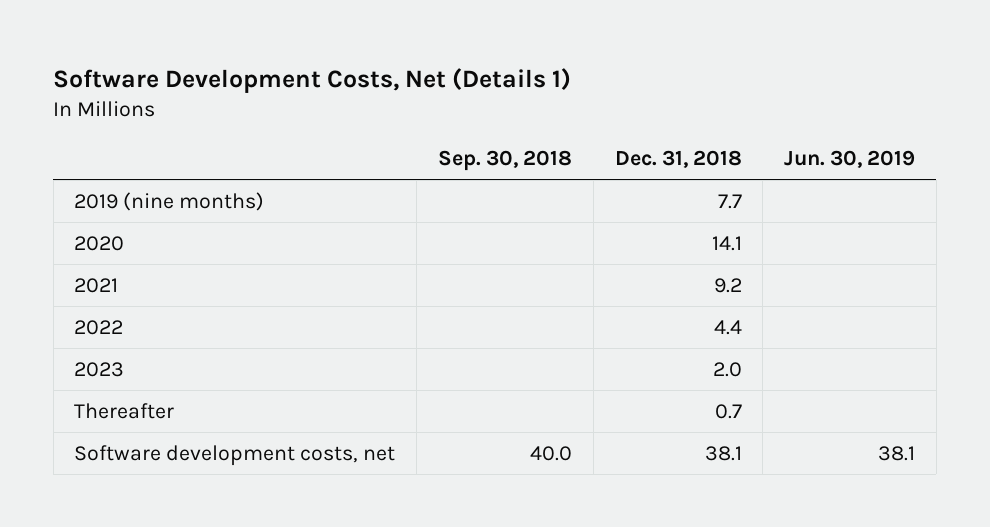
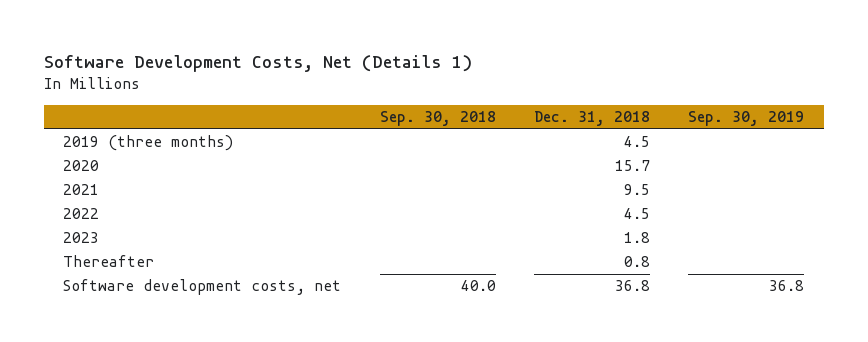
- | Sep. 30, 2018 | Dec. 31, 2018 | Jun. 30, 2019
+ | Sep. 30, 2018 | Dec. 31, 2018 | Sep. 30, 2019
- 2019 (nine months) | | 7.7 |
- 2020 | | 14.1 |
- 2021 | | 9.2 |
- 2022 | | 4.4 |
- 2023 | | 2.0 |
- Thereafter | | 0.7 |
- Software development costs, net | 40.0 | 38.1 | 38.1
+ 2019 (three months) | | 4.5 |
+ 2020 | | 15.7 |
+ 2021 | | 9.5 |
+ 2022 | | 4.5 |
+ 2023 | | 1.8 |
+ Thereafter | | 0.8 |
+ Software development costs, net | 40.0 | 36.8 | 36.8

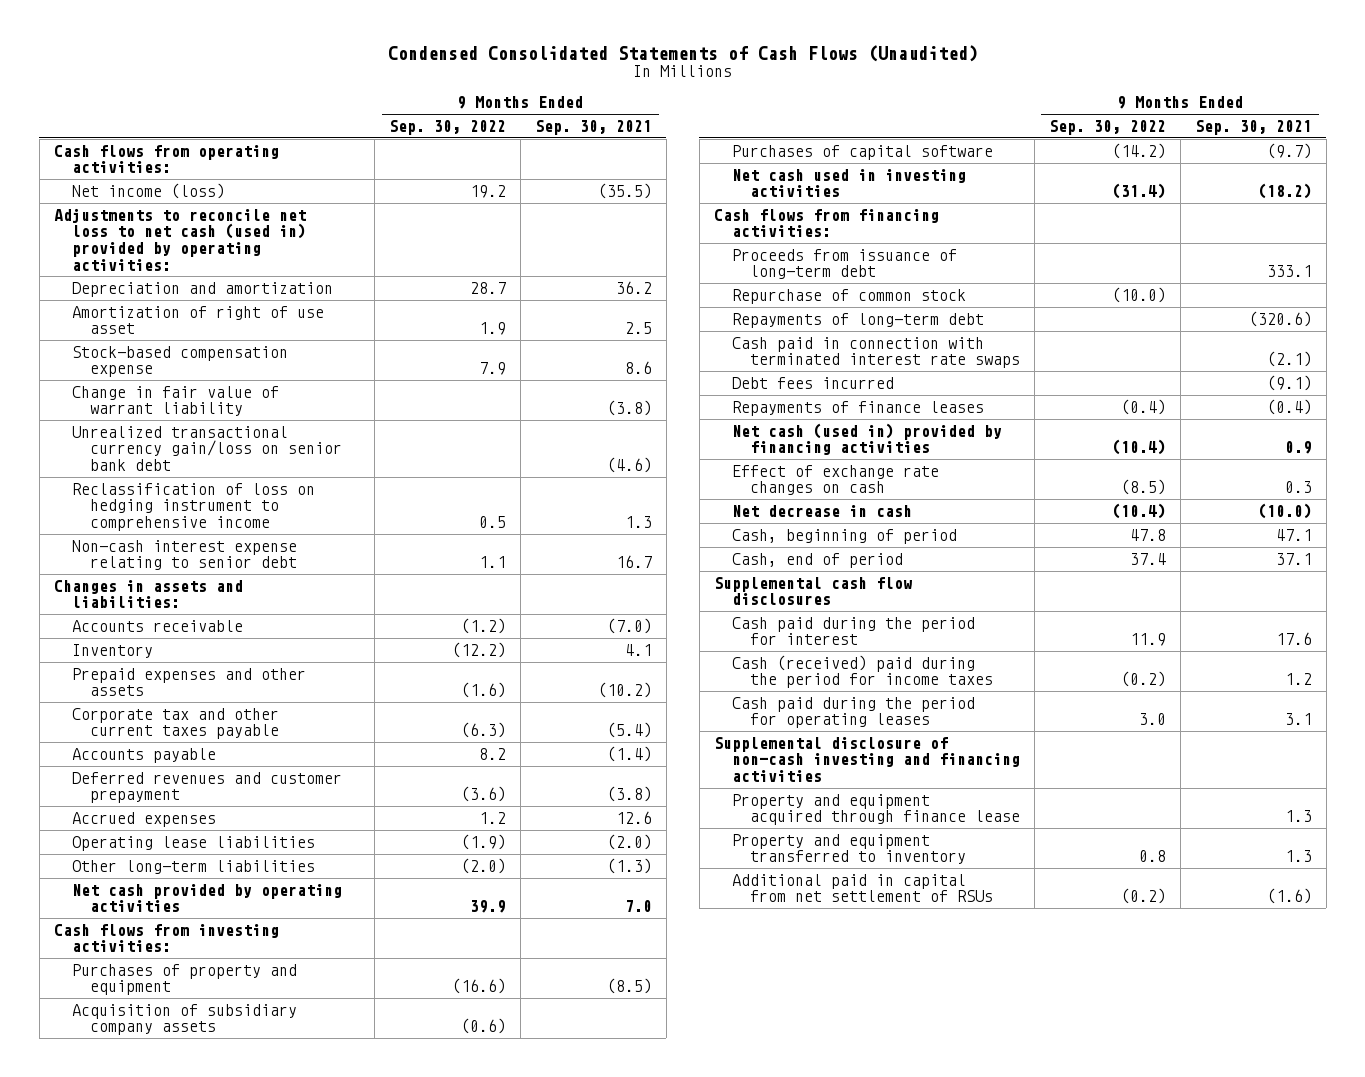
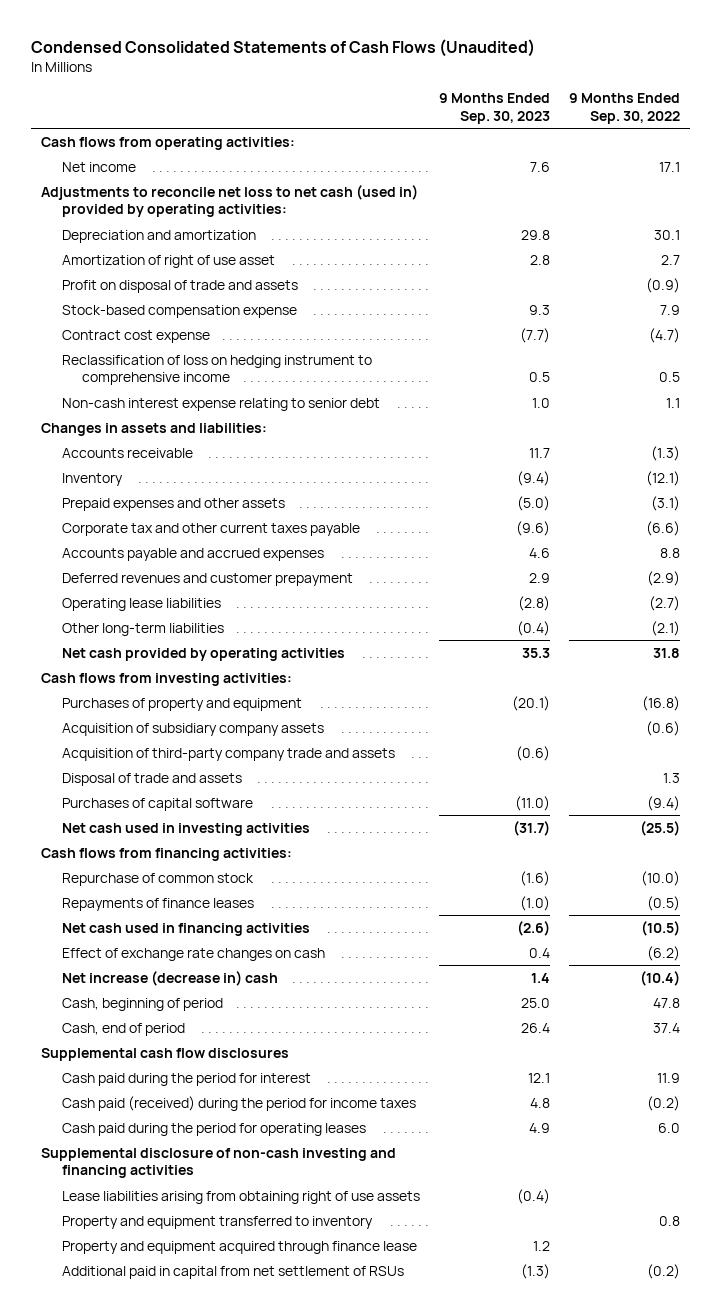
- | 9 Months Ended Sep. 30, 2022 | 9 Months Ended Sep. 30, 2021
+ | 9 Months Ended Sep. 30, 2023 | 9 Months Ended Sep. 30, 2022
- Net income (loss) | 19.2 | (35.5)
+ Net income | 7.6 | 17.1
- Depreciation and amortization | 28.7 | 36.2
- Amortization of right of use asset | 1.9 | 2.5
+ Depreciation and amortization | 29.8 | 30.1
+ Amortization of right of use asset | 2.8 | 2.7
+ Profit on disposal of trade and assets | | (0.9)
- Change in fair value of warrant liability | | (3.8)
- Unrealized transactional currency gain/loss on senior bank debt | | (4.6)
+ Contract cost expense | (7.7) | (4.7)
- Accounts receivable | (1.2) | (7.0)
- Inventory | (12.2) | 4.1
- Prepaid expenses and other assets | (1.6) | (10.2)
- Corporate tax and other current taxes payable | (6.3) | (5.4)
- Accounts payable | 8.2 | (1.4)
- Deferred revenues and customer prepayment | (3.6) | (3.8)
- Accrued expenses | 1.2 | 12.6
- Operating lease liabilities | (1.9) | (2.0)
- Other long-term liabilities | (2.0) | (1.3)
- Net cash provided by operating activities | 39.9 | 7.0
+ Accounts receivable | 11.7 | (1.3)
+ Inventory | (9.4) | (12.1)
+ Prepaid expenses and other assets | (5.0) | (3.1)
+ Corporate tax and other current taxes payable | (9.6) | (6.6)
+ Accounts payable and accrued expenses | 4.6 | 8.8
+ Deferred revenues and customer prepayment | 2.9 | (2.9)
+ Operating lease liabilities | (2.8) | (2.7)
+ Other long-term liabilities | (0.4) | (2.1)
+ Net cash provided by operating activities | 35.3 | 31.8
- Purchases of property and equipment | (16.6) | (8.5)
+ Purchases of property and equipment | (20.1) | (16.8)
- Purchases of capital software | (14.2) | (9.7)
- Net cash used in investing activities | (31.4) | (18.2)
+ Acquisition of third-party company trade and assets | (0.6) |
+ Disposal of trade and assets | | 1.3
+ Purchases of capital software | (11.0) | (9.4)
+ Net cash used in investing activities | (31.7) | (25.5)
- Proceeds from issuance of long-term debt | | 333.1
- Repayments of long-term debt | | (320.6)
- Cash paid in connection with terminated interest rate swaps | | (2.1)
- Debt fees incurred | | (9.1)
- Repayments of finance leases | (0.4) | (0.4)
- Net cash (used in) provided by financing activities | (10.4) | 0.9
- Effect of exchange rate changes on cash | (8.5) | 0.3
- Net decrease in cash | (10.4) | (10.0)
+ Repayments of finance leases | (1.0) | (0.5)
+ Net cash used in financing activities | (2.6) | (10.5)
+ Effect of exchange rate changes on cash | 0.4 | (6.2)
+ Net increase (decrease in) cash | 1.4 | (10.4)
- Cash (received) paid during the period for income taxes | (0.2) | 1.2
- Cash paid during the period for operating leases | 3.0 | 3.1
+ Cash paid (received) during the period for income taxes | 4.8 | (0.2)
+ Cash paid during the period for operating leases | 4.9 | 6.0
+ Lease liabilities arising from obtaining right of use assets | (0.4) |
moved down: Property and equipment acquired through finance lease | 1.2 |

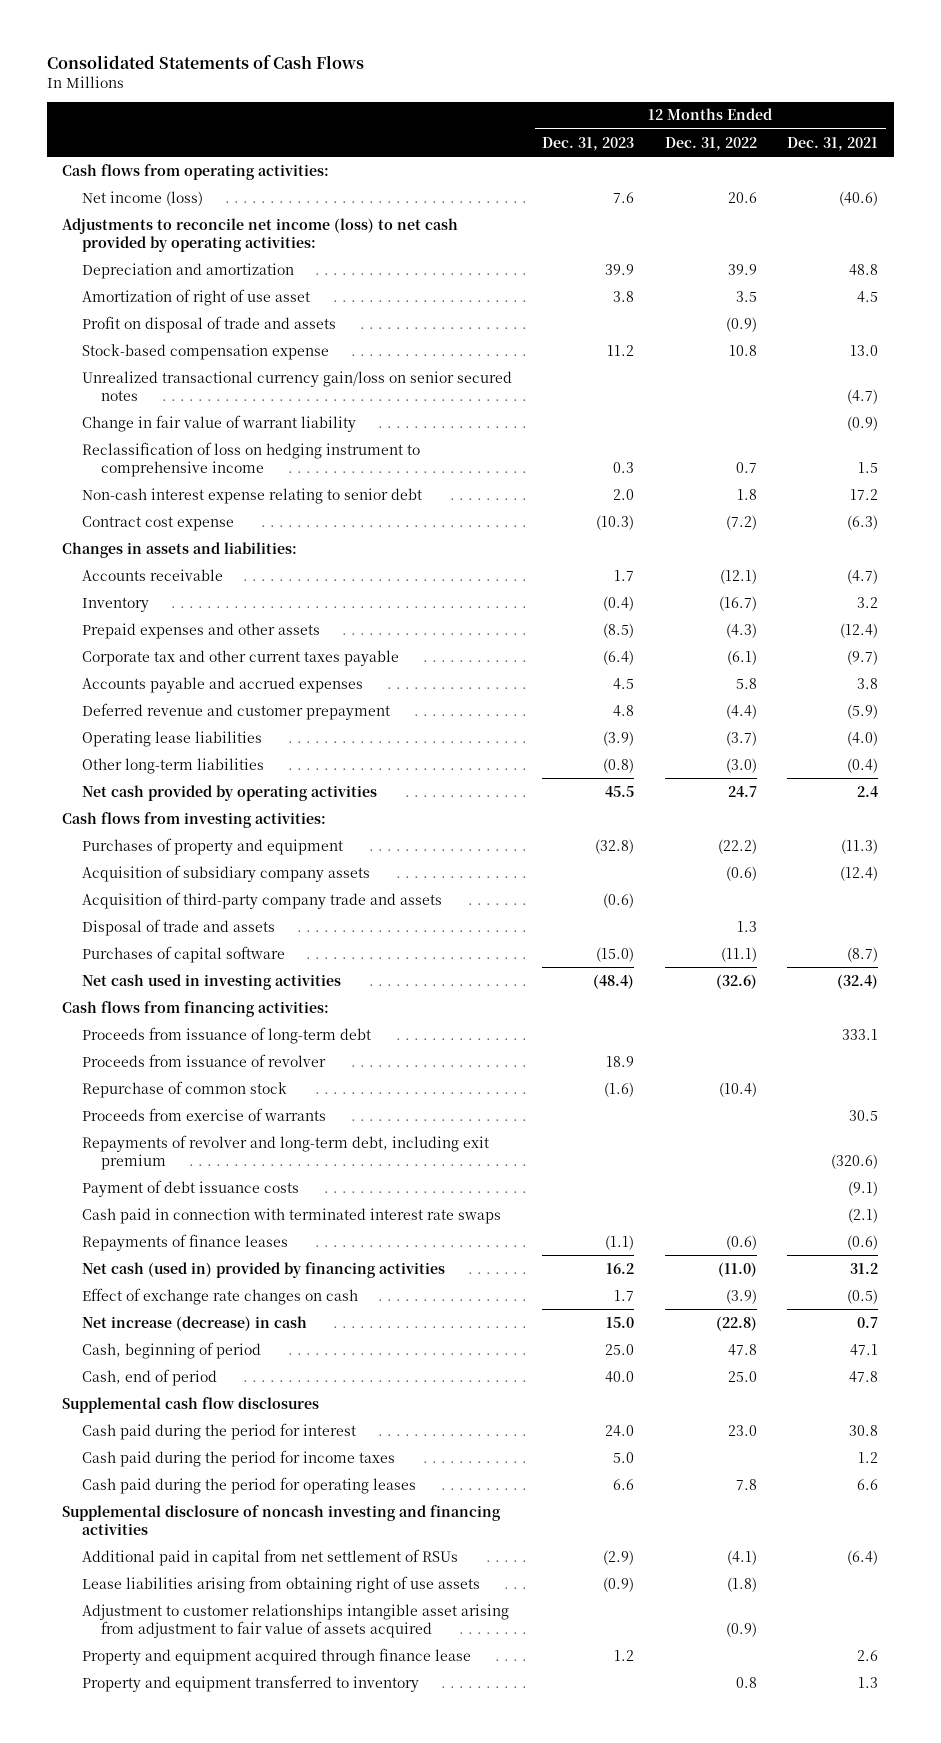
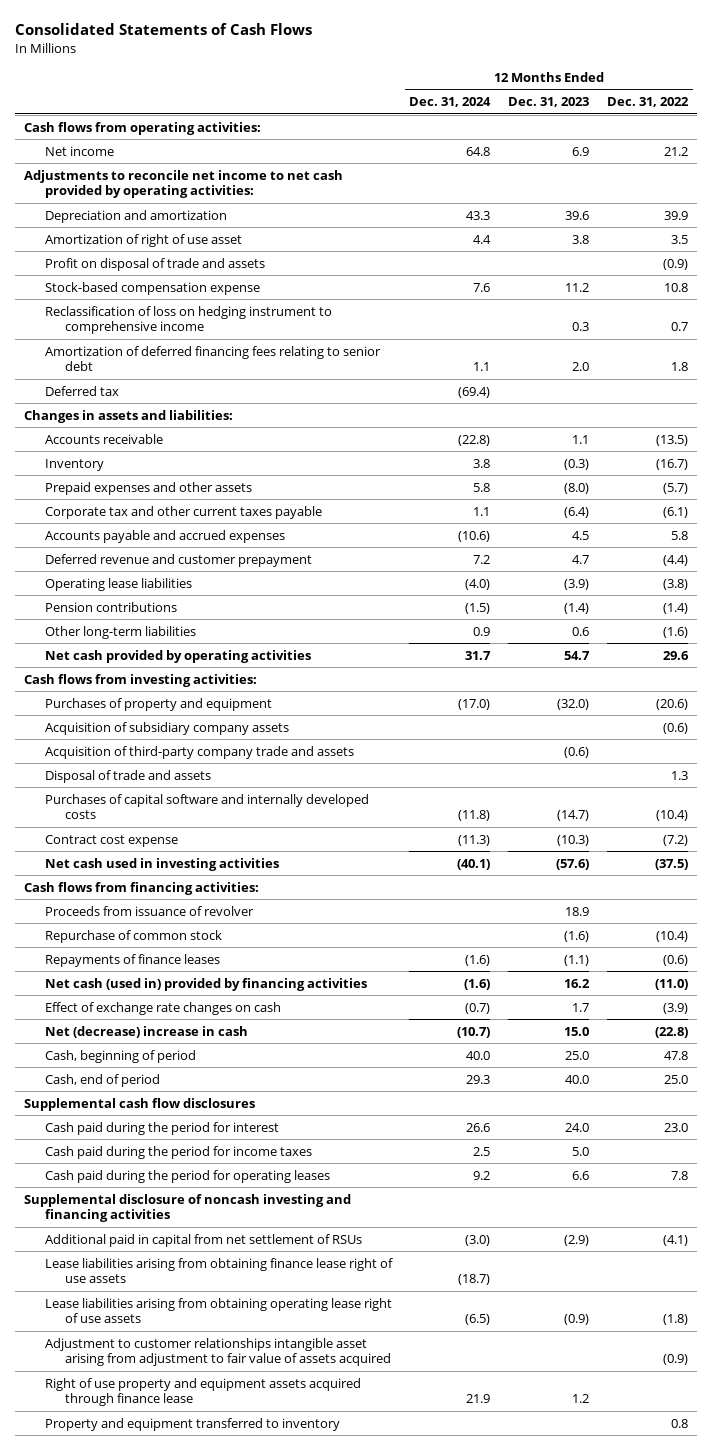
- | 12 Months Ended Dec. 31, 2023 | 12 Months Ended Dec. 31, 2022 | 12 Months Ended Dec. 31, 2021
+ | 12 Months Ended Dec. 31, 2024 | 12 Months Ended Dec. 31, 2023 | 12 Months Ended Dec. 31, 2022
- Net income (loss) | 7.6 | 20.6 | (40.6)
- Adjustments to reconcile net income (loss) to net cash provided by operating activities:
- Depreciation and amortization | 39.9 | 39.9 | 48.8
+ Net income | 64.8 | 6.9 | 21.2
+ Adjustments to reconcile net income to net cash provided by operating activities:
+ Depreciation and amortization | 43.3 | 39.6 | 39.9
- Unrealized transactional currency gain/loss on senior secured notes | | | (4.7)
- Change in fair value of warrant liability | | | (0.9)
- Non-cash interest expense relating to senior debt | 2.0 | 1.8 | 17.2
+ Amortization of deferred financing fees relating to senior debt | 1.1 | 2.0 | 1.8
+ Deferred tax | (69.4) | |
- Accounts receivable | 1.7 | (12.1) | (4.7)
- Inventory | (0.4) | (16.7) | 3.2
- Prepaid expenses and other assets | (8.5) | (4.3) | (12.4)
+ Accounts receivable | (22.8) | 1.1 | (13.5)
+ Inventory | 3.8 | (0.3) | (16.7)
+ Prepaid expenses and other assets | 5.8 | (8.0) | (5.7)
- Deferred revenue and customer prepayment | 4.8 | (4.4) | (5.9)
- Operating lease liabilities | (3.9) | (3.7) | (4.0)
- Other long-term liabilities | (0.8) | (3.0) | (0.4)
- Net cash provided by operating activities | 45.5 | 24.7 | 2.4
+ Deferred revenue and customer prepayment | 7.2 | 4.7 | (4.4)
+ Operating lease liabilities | (4.0) | (3.9) | (3.8)
+ Pension contributions | (1.5) | (1.4) | (1.4)
+ Other long-term liabilities | 0.9 | 0.6 | (1.6)
+ Net cash provided by operating activities | 31.7 | 54.7 | 29.6
- Purchases of property and equipment | (32.8) | (22.2) | (11.3)
+ Purchases of property and equipment | (17.0) | (32.0) | (20.6)
- Purchases of capital software | (15.0) | (11.1) | (8.7)
- Net cash used in investing activities | (48.4) | (32.6) | (32.4)
+ Purchases of capital software and internally developed costs | (11.8) | (14.7) | (10.4)
moved down: Contract cost expense | (11.3) | (10.3) | (7.2)
+ Net cash used in investing activities | (40.1) | (57.6) | (37.5)
- Proceeds from issuance of long-term debt | | | 333.1
- Proceeds from exercise of warrants | | | 30.5
- Repayments of revolver and long-term debt, including exit premium | | | (320.6)
- Payment of debt issuance costs | | | (9.1)
- Cash paid in connection with terminated interest rate swaps | | | (2.1)
- Net increase (decrease) in cash | 15.0 | (22.8) | 0.7
+ Net (decrease) increase in cash | (10.7) | 15.0 | (22.8)
- Lease liabilities arising from obtaining right of use assets | (0.9) | (1.8) |
+ Lease liabilities arising from obtaining finance lease right of use assets | (18.7) | |
+ Lease liabilities arising from obtaining operating lease right of use assets | (6.5) | (0.9) | (1.8)
- Property and equipment acquired through finance lease | 1.2 | | 2.6
+ Right of use property and equipment assets acquired through finance lease | 21.9 | 1.2 |

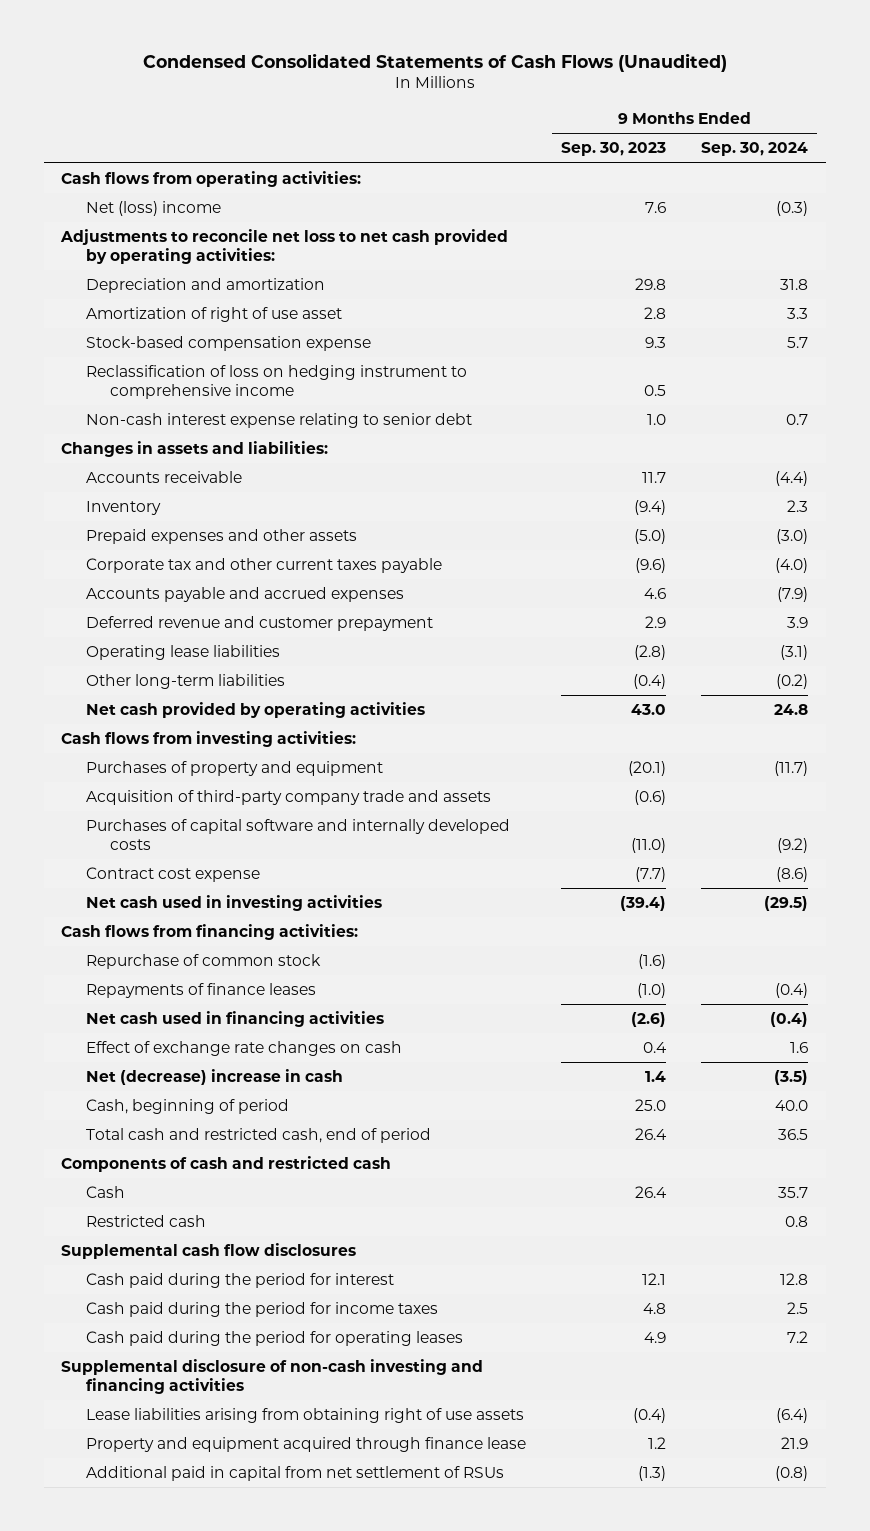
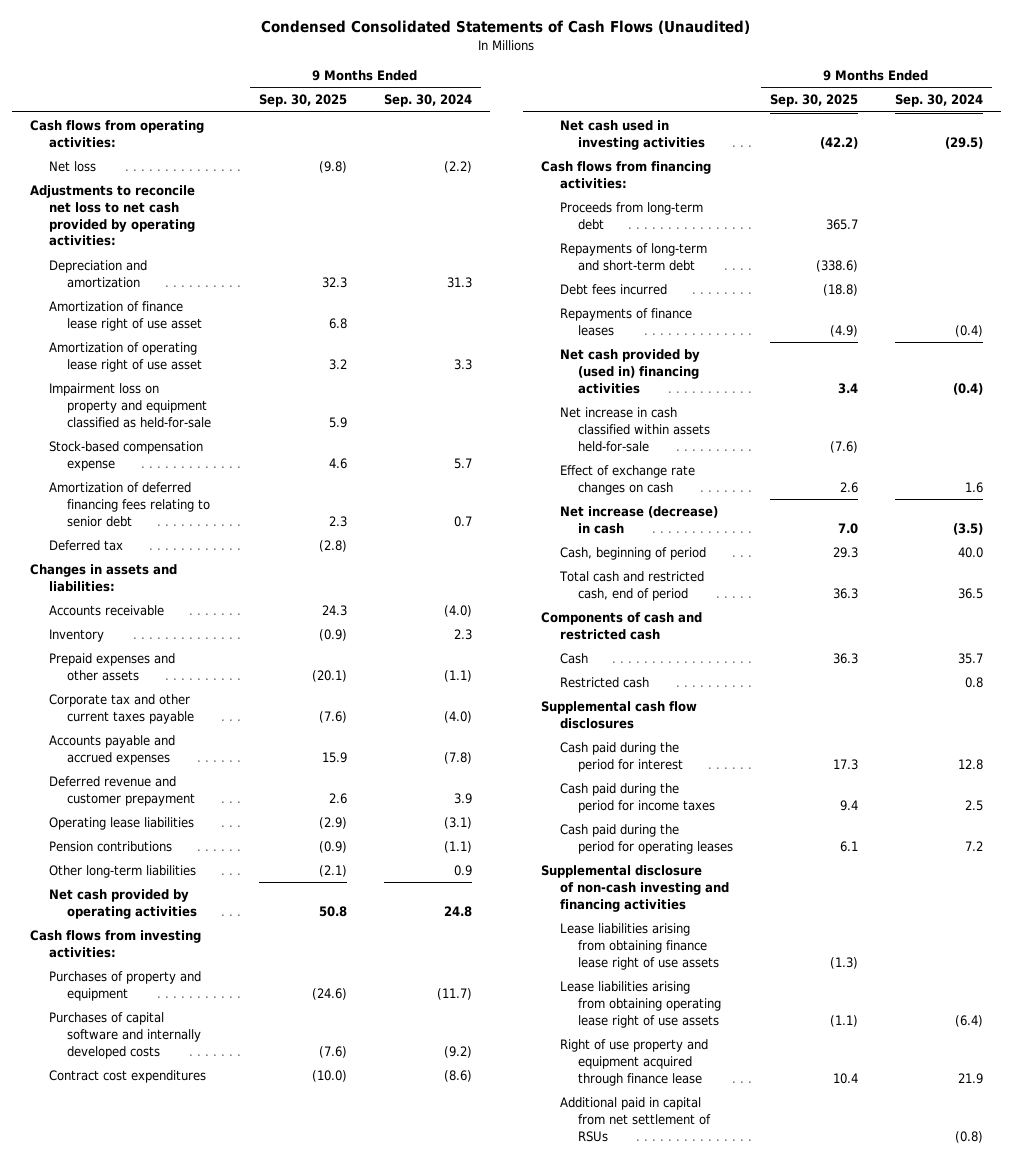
- | 9 Months Ended Sep. 30, 2023 | 9 Months Ended Sep. 30, 2024
+ | 9 Months Ended Sep. 30, 2025 | 9 Months Ended Sep. 30, 2024
- Net (loss) income | 7.6 | (0.3)
+ Net loss | (9.8) | (2.2)
- Depreciation and amortization | 29.8 | 31.8
- Amortization of right of use asset | 2.8 | 3.3
+ Depreciation and amortization | 32.3 | 31.3
+ Amortization of finance lease right of use asset | 6.8 |
+ Amortization of operating lease right of use asset | 3.2 | 3.3
+ Impairment loss on property and equipment classified as held-for-sale | 5.9 |
- Reclassification of loss on hedging instrument to comprehensive income | 0.5 |
- Non-cash interest expense relating to senior debt | 1.0 | 0.7
+ Amortization of deferred financing fees relating to senior debt | 2.3 | 0.7
+ Deferred tax | (2.8) |
- Accounts receivable | 11.7 | (4.4)
+ Accounts receivable | 24.3 | (4.0)
- Prepaid expenses and other assets | (5.0) | (3.0)
+ Prepaid expenses and other assets | (20.1) | (1.1)
- Accounts payable and accrued expenses | 4.6 | (7.9)
+ Accounts payable and accrued expenses | 15.9 | (7.8)
- Other long-term liabilities | (0.4) | (0.2)
+ Pension contributions | (0.9) | (1.1)
+ Other long-term liabilities | (2.1) | 0.9
- Acquisition of third-party company trade and assets | (0.6) |
- Contract cost expense | (7.7) | (8.6)
+ Contract cost expenditures | (10.0) | (8.6)
- Repurchase of common stock | (1.6) |
+ Proceeds from long-term debt | 365.7 |
+ Repayments of long-term and short-term debt | (338.6) |
+ Debt fees incurred | (18.8) |
- Net cash used in financing activities | (2.6) | (0.4)
+ Net cash provided by (used in) financing activities | 3.4 | (0.4)
+ Net increase in cash classified within assets held-for-sale | (7.6) |
- Net (decrease) increase in cash | 1.4 | (3.5)
+ Net increase (decrease) in cash | 7.0 | (3.5)
- Lease liabilities arising from obtaining right of use assets | (0.4) | (6.4)
- Property and equipment acquired through finance lease | 1.2 | 21.9
+ Lease liabilities arising from obtaining finance lease right of use assets | (1.3) |
+ Lease liabilities arising from obtaining operating lease right of use assets | (1.1) | (6.4)
+ Right of use property and equipment acquired through finance lease | 10.4 | 21.9

